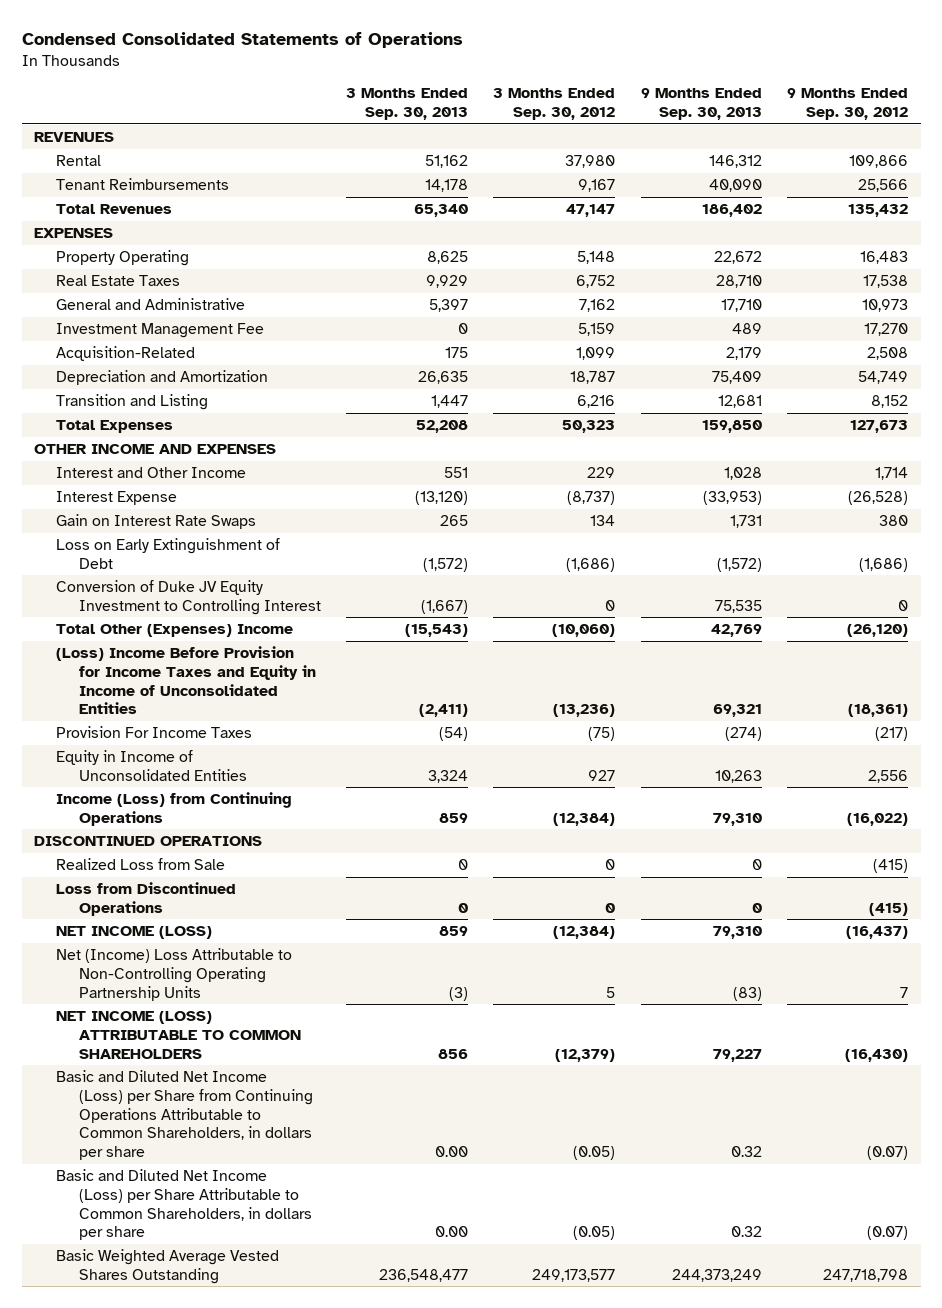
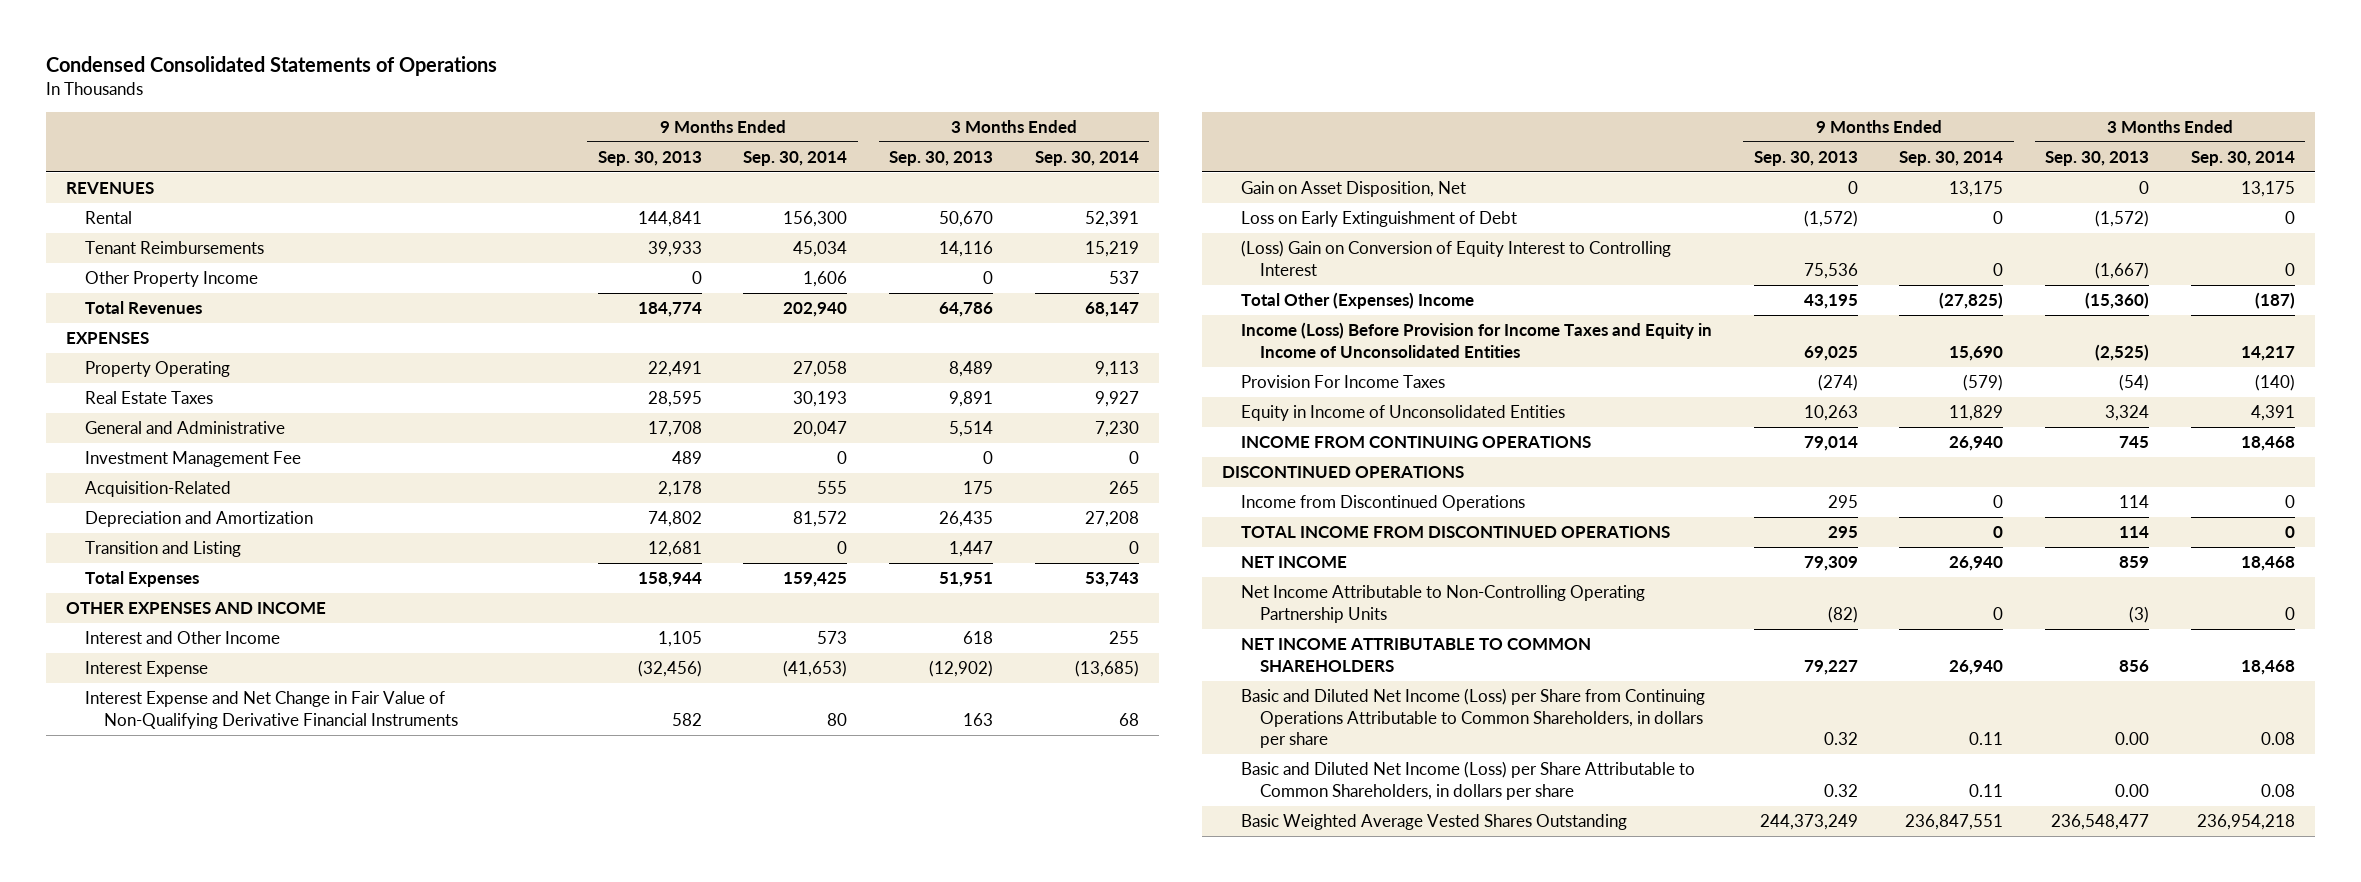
- | 3 Months Ended Sep. 30, 2013 | 3 Months Ended Sep. 30, 2012 | 9 Months Ended Sep. 30, 2013 | 9 Months Ended Sep. 30, 2012
+ | 9 Months Ended Sep. 30, 2013 | 9 Months Ended Sep. 30, 2014 | 3 Months Ended Sep. 30, 2013 | 3 Months Ended Sep. 30, 2014
- Rental | 51,162 | 37,980 | 146,312 | 109,866
- Tenant Reimbursements | 14,178 | 9,167 | 40,090 | 25,566
- Total Revenues | 65,340 | 47,147 | 186,402 | 135,432
+ Rental | 144,841 | 156,300 | 50,670 | 52,391
+ Tenant Reimbursements | 39,933 | 45,034 | 14,116 | 15,219
+ Other Property Income | 0 | 1,606 | 0 | 537
+ Total Revenues | 184,774 | 202,940 | 64,786 | 68,147
- Property Operating | 8,625 | 5,148 | 22,672 | 16,483
- Real Estate Taxes | 9,929 | 6,752 | 28,710 | 17,538
- General and Administrative | 5,397 | 7,162 | 17,710 | 10,973
+ Property Operating | 22,491 | 27,058 | 8,489 | 9,113
+ Real Estate Taxes | 28,595 | 30,193 | 9,891 | 9,927
+ General and Administrative | 17,708 | 20,047 | 5,514 | 7,230
- Acquisition-Related | 175 | 1,099 | 2,179 | 2,508
- Depreciation and Amortization | 26,635 | 18,787 | 75,409 | 54,749
+ Acquisition-Related | 2,178 | 555 | 175 | 265
+ Depreciation and Amortization | 74,802 | 81,572 | 26,435 | 27,208
- Total Expenses | 52,208 | 50,323 | 159,850 | 127,673
- OTHER INCOME AND EXPENSES
- Interest and Other Income | 551 | 229 | 1,028 | 1,714
- Interest Expense | (13,120) | (8,737) | (33,953) | (26,528)
- Gain on Interest Rate Swaps | 265 | 134 | 1,731 | 380
+ Total Expenses | 158,944 | 159,425 | 51,951 | 53,743
+ OTHER EXPENSES AND INCOME
+ Interest and Other Income | 1,105 | 573 | 618 | 255
+ Interest Expense | (32,456) | (41,653) | (12,902) | (13,685)
+ Interest Expense and Net Change in Fair Value of Non-Qualifying Derivative Financial Instruments | 582 | 80 | 163 | 68
+ Gain on Asset Disposition, Net | 0 | 13,175 | 0 | 13,175
- Conversion of Duke JV Equity Investment to Controlling Interest | (1,667) | 0 | 75,535 | 0
- Total Other (Expenses) Income | (15,543) | (10,060) | 42,769 | (26,120)
- (Loss) Income Before Provision for Income Taxes and Equity in Income of Unconsolidated Entities | (2,411) | (13,236) | 69,321 | (18,361)
+ (Loss) Gain on Conversion of Equity Interest to Controlling Interest | 75,536 | 0 | (1,667) | 0
+ Total Other (Expenses) Income | 43,195 | (27,825) | (15,360) | (187)
+ Income (Loss) Before Provision for Income Taxes and Equity in Income of Unconsolidated Entities | 69,025 | 15,690 | (2,525) | 14,217
- Income (Loss) from Continuing Operations | 859 | (12,384) | 79,310 | (16,022)
+ INCOME FROM CONTINUING OPERATIONS | 79,014 | 26,940 | 745 | 18,468
- Realized Loss from Sale | 0 | 0 | 0 | (415)
- Loss from Discontinued Operations | 0 | 0 | 0 | (415)
- NET INCOME (LOSS) | 859 | (12,384) | 79,310 | (16,437)
- Net (Income) Loss Attributable to Non-Controlling Operating Partnership Units | (3) | 5 | (83) | 7
- NET INCOME (LOSS) ATTRIBUTABLE TO COMMON SHAREHOLDERS | 856 | (12,379) | 79,227 | (16,430)
+ Income from Discontinued Operations | 295 | 0 | 114 | 0
+ TOTAL INCOME FROM DISCONTINUED OPERATIONS | 295 | 0 | 114 | 0
+ NET INCOME | 79,309 | 26,940 | 859 | 18,468
+ Net Income Attributable to Non-Controlling Operating Partnership Units | (82) | 0 | (3) | 0
+ NET INCOME ATTRIBUTABLE TO COMMON SHAREHOLDERS | 79,227 | 26,940 | 856 | 18,468

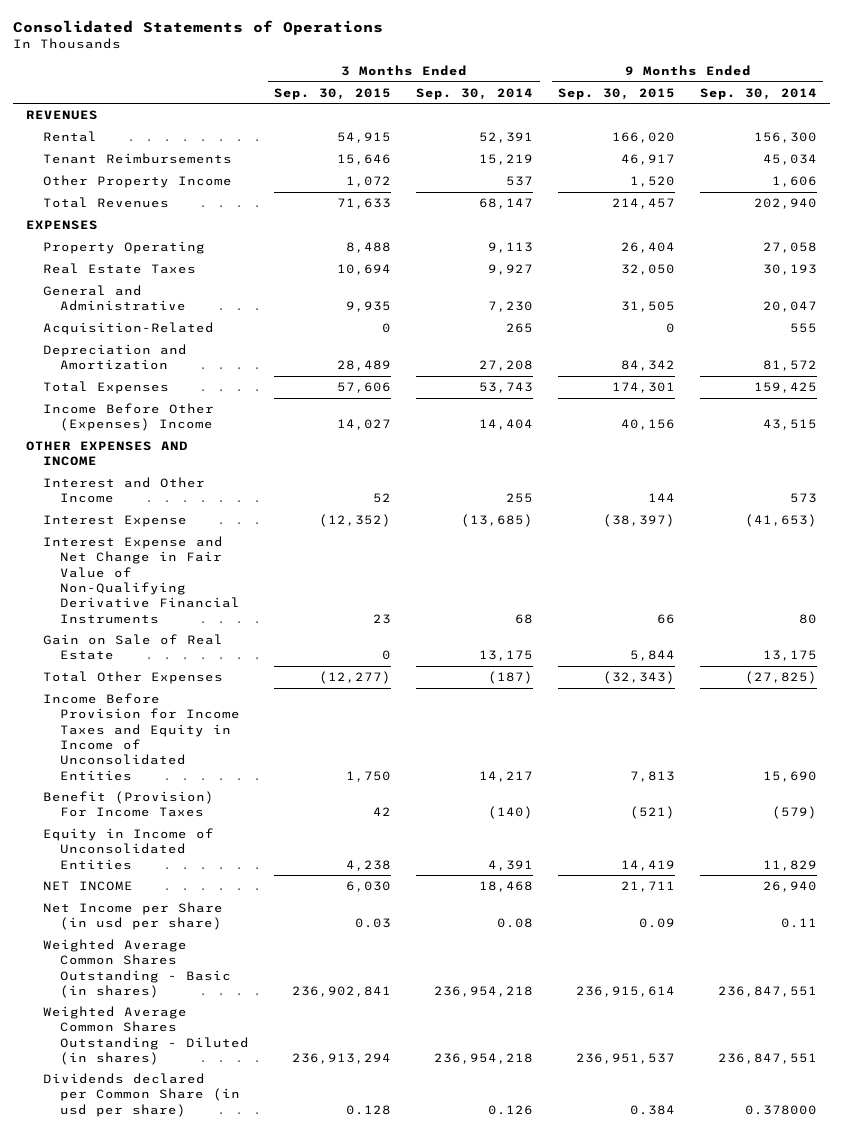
- Condensed Consolidated Statements of Operations
+ Consolidated Statements of Operations
- | 9 Months Ended Sep. 30, 2013 | 9 Months Ended Sep. 30, 2014 | 3 Months Ended Sep. 30, 2013 | 3 Months Ended Sep. 30, 2014
+ | 3 Months Ended Sep. 30, 2015 | 3 Months Ended Sep. 30, 2014 | 9 Months Ended Sep. 30, 2015 | 9 Months Ended Sep. 30, 2014
- Investment Management Fee | 489 | 0 | 0 | 0
- Transition and Listing | 12,681 | 0 | 1,447 | 0
+ Income Before Other (Expenses) Income | 14,027 | 14,404 | 40,156 | 43,515
- Gain on Asset Disposition, Net | 0 | 13,175 | 0 | 13,175
- Loss on Early Extinguishment of Debt | (1,572) | 0 | (1,572) | 0
- (Loss) Gain on Conversion of Equity Interest to Controlling Interest | 75,536 | 0 | (1,667) | 0
- Total Other (Expenses) Income | 43,195 | (27,825) | (15,360) | (187)
- Income (Loss) Before Provision for Income Taxes and Equity in Income of Unconsolidated Entities | 69,025 | 15,690 | (2,525) | 14,217
- Provision For Income Taxes | (274) | (579) | (54) | (140)
+ Gain on Sale of Real Estate | 0 | 13,175 | 5,844 | 13,175
+ Total Other Expenses | (12,277) | (187) | (32,343) | (27,825)
+ Income Before Provision for Income Taxes and Equity in Income of Unconsolidated Entities | 1,750 | 14,217 | 7,813 | 15,690
+ Benefit (Provision) For Income Taxes | 42 | (140) | (521) | (579)
- INCOME FROM CONTINUING OPERATIONS | 79,014 | 26,940 | 745 | 18,468
- DISCONTINUED OPERATIONS
- Income from Discontinued Operations | 295 | 0 | 114 | 0
- TOTAL INCOME FROM DISCONTINUED OPERATIONS | 295 | 0 | 114 | 0
- Net Income Attributable to Non-Controlling Operating Partnership Units | (82) | 0 | (3) | 0
- NET INCOME ATTRIBUTABLE TO COMMON SHAREHOLDERS | 79,227 | 26,940 | 856 | 18,468
- Basic and Diluted Net Income (Loss) per Share from Continuing Operations Attributable to Common Shareholders, in dollars per share | 0.32 | 0.11 | 0.00 | 0.08
- Basic and Diluted Net Income (Loss) per Share Attributable to Common Shareholders, in dollars per share | 0.32 | 0.11 | 0.00 | 0.08
- Basic Weighted Average Vested Shares Outstanding | 244,373,249 | 236,847,551 | 236,548,477 | 236,954,218
+ Net Income per Share (in usd per share) | 0.03 | 0.08 | 0.09 | 0.11
+ Weighted Average Common Shares Outstanding - Basic (in shares) | 236,902,841 | 236,954,218 | 236,915,614 | 236,847,551
+ Weighted Average Common Shares Outstanding - Diluted (in shares) | 236,913,294 | 236,954,218 | 236,951,537 | 236,847,551
+ Dividends declared per Common Share (in usd per share) | 0.128 | 0.126 | 0.384 | 0.378000

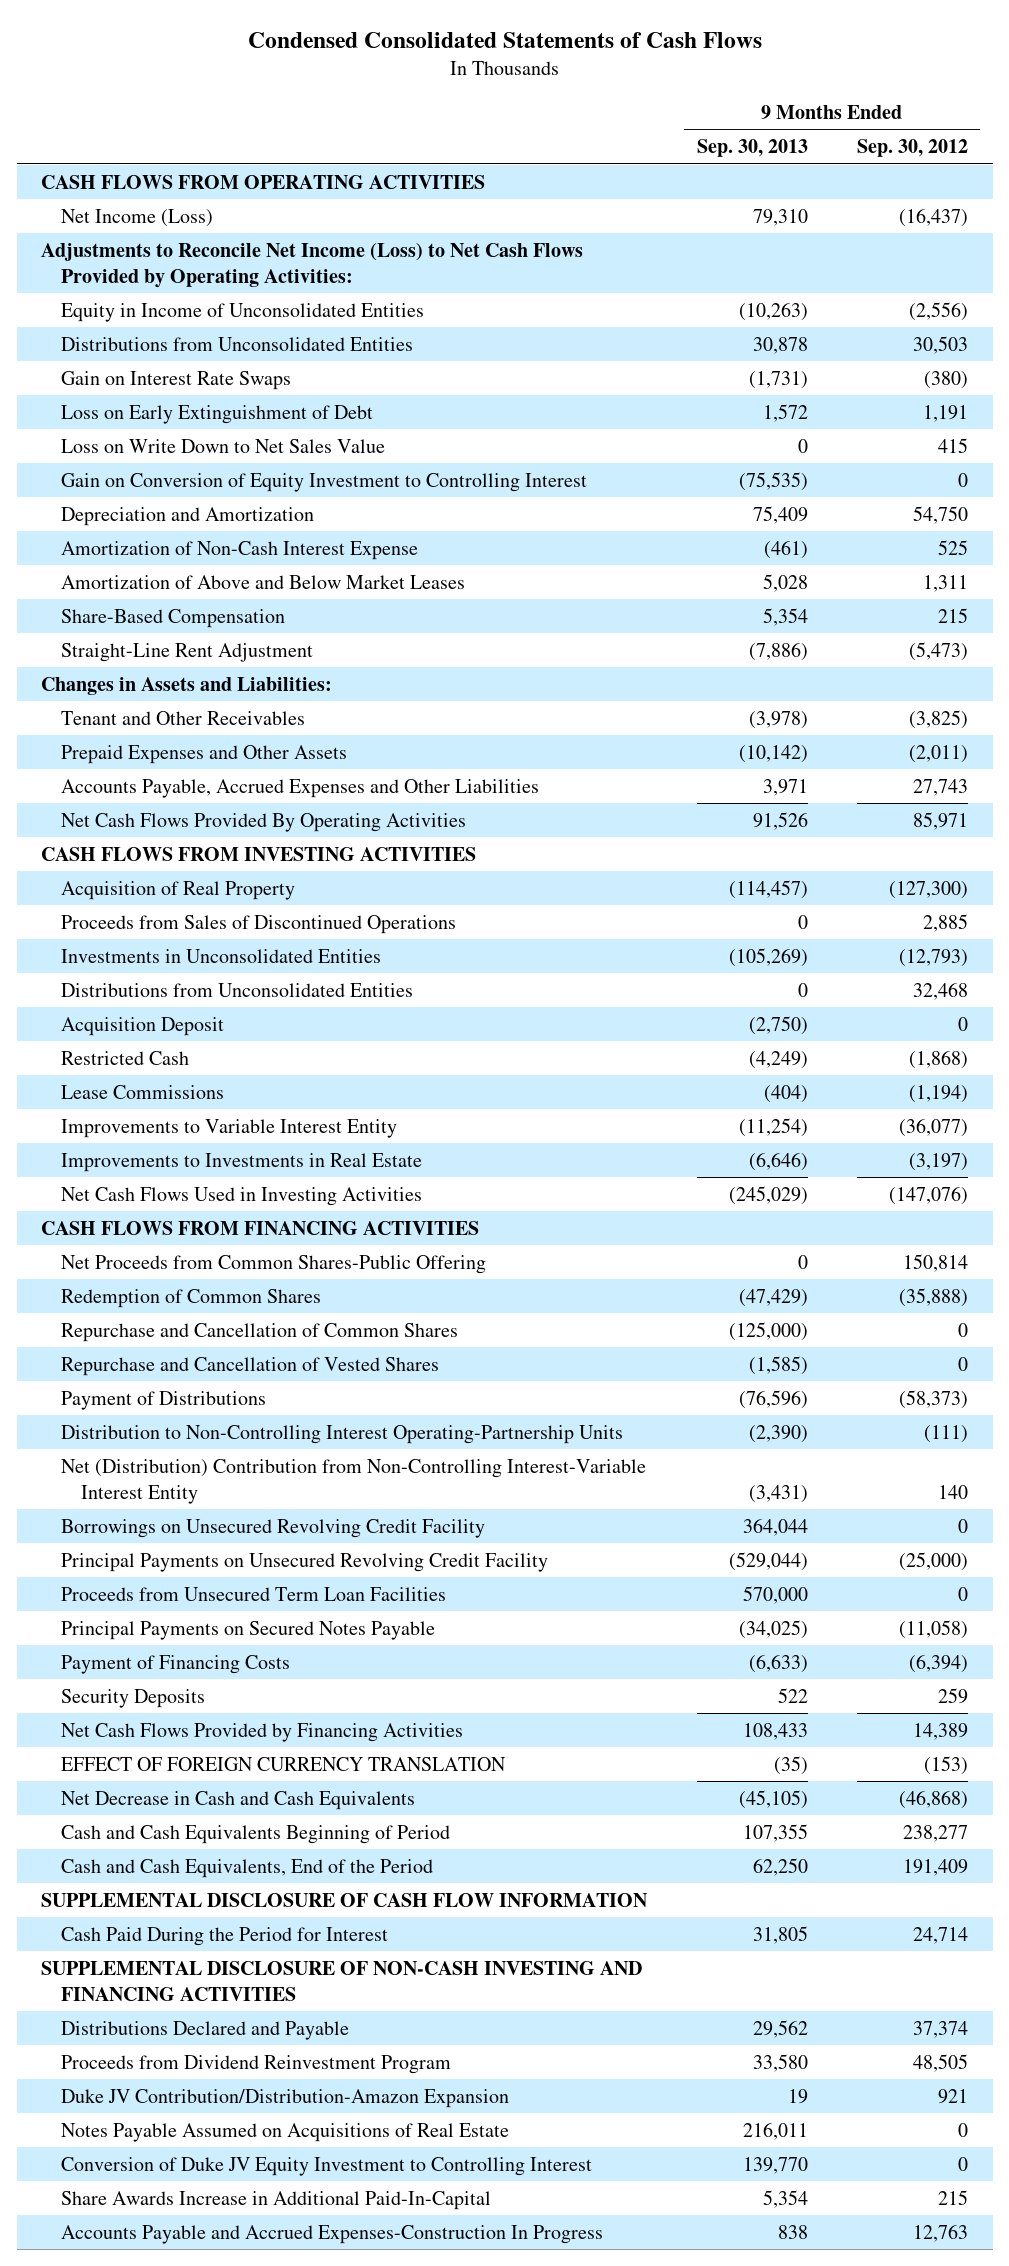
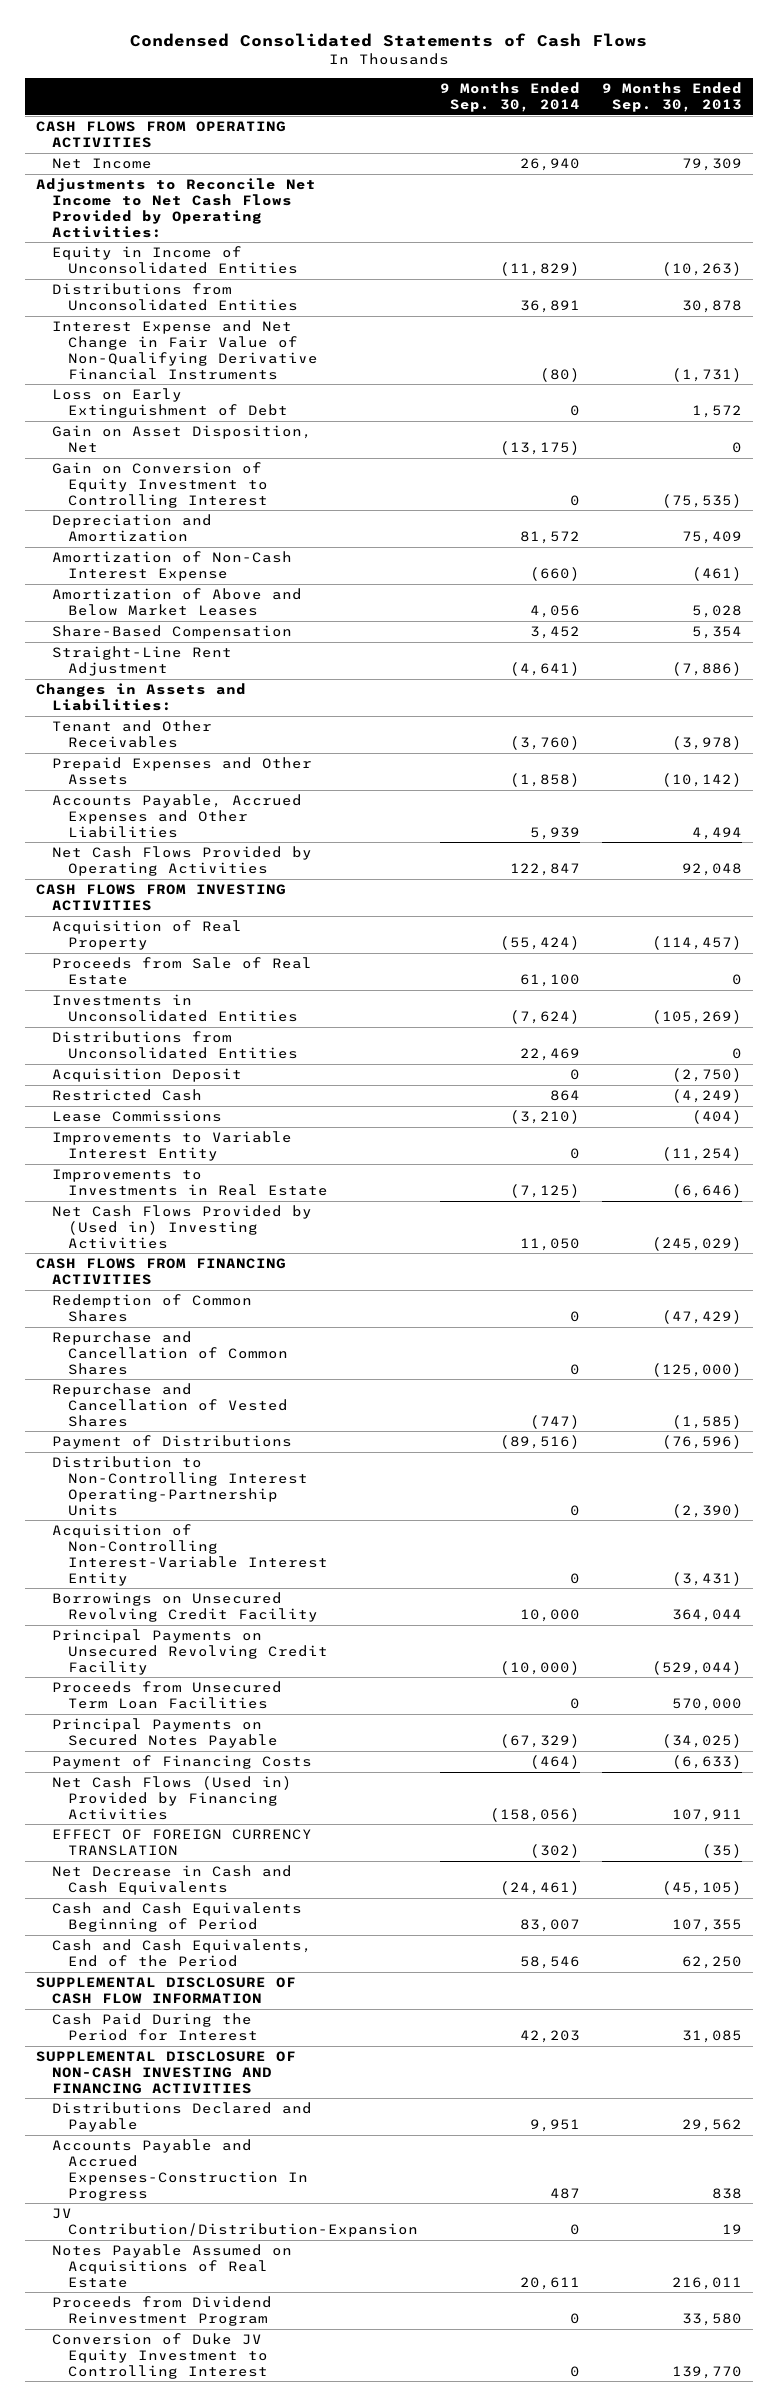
- | 9 Months Ended Sep. 30, 2013 | 9 Months Ended Sep. 30, 2012
+ | 9 Months Ended Sep. 30, 2014 | 9 Months Ended Sep. 30, 2013
- Net Income (Loss) | 79,310 | (16,437)
- Adjustments to Reconcile Net Income (Loss) to Net Cash Flows Provided by Operating Activities:
+ Net Income | 26,940 | 79,309
+ Adjustments to Reconcile Net Income to Net Cash Flows Provided by Operating Activities:
- Gain on Interest Rate Swaps | (1,731) | (380)
+ Interest Expense and Net Change in Fair Value of Non-Qualifying Derivative Financial Instruments | (80) | (1,731)
- Loss on Write Down to Net Sales Value | 0 | 415
+ Gain on Asset Disposition, Net | (13,175) | 0
- Accounts Payable, Accrued Expenses and Other Liabilities | 3,971 | 27,743
- Net Cash Flows Provided By Operating Activities | 91,526 | 85,971
+ Accounts Payable, Accrued Expenses and Other Liabilities | 5,939 | 4,494
+ Net Cash Flows Provided by Operating Activities | 122,847 | 92,048
- Proceeds from Sales of Discontinued Operations | 0 | 2,885
+ Proceeds from Sale of Real Estate | 61,100 | 0
- Net Cash Flows Used in Investing Activities | (245,029) | (147,076)
+ Net Cash Flows Provided by (Used in) Investing Activities | 11,050 | (245,029)
- Net Proceeds from Common Shares-Public Offering | 0 | 150,814
- Net (Distribution) Contribution from Non-Controlling Interest-Variable Interest Entity | (3,431) | 140
+ Acquisition of Non-Controlling Interest-Variable Interest Entity | 0 | (3,431)
- Security Deposits | 522 | 259
- Net Cash Flows Provided by Financing Activities | 108,433 | 14,389
+ Net Cash Flows (Used in) Provided by Financing Activities | (158,056) | 107,911
- Cash Paid During the Period for Interest | 31,805 | 24,714
+ Cash Paid During the Period for Interest | 42,203 | 31,085
- Duke JV Contribution/Distribution-Amazon Expansion | 19 | 921
moved up: Accounts Payable and Accrued Expenses-Construction In Progress | 487 | 838
+ JV Contribution/Distribution-Expansion | 0 | 19
moved down: Proceeds from Dividend Reinvestment Program | 0 | 33,580
- Share Awards Increase in Additional Paid-In-Capital | 5,354 | 215

